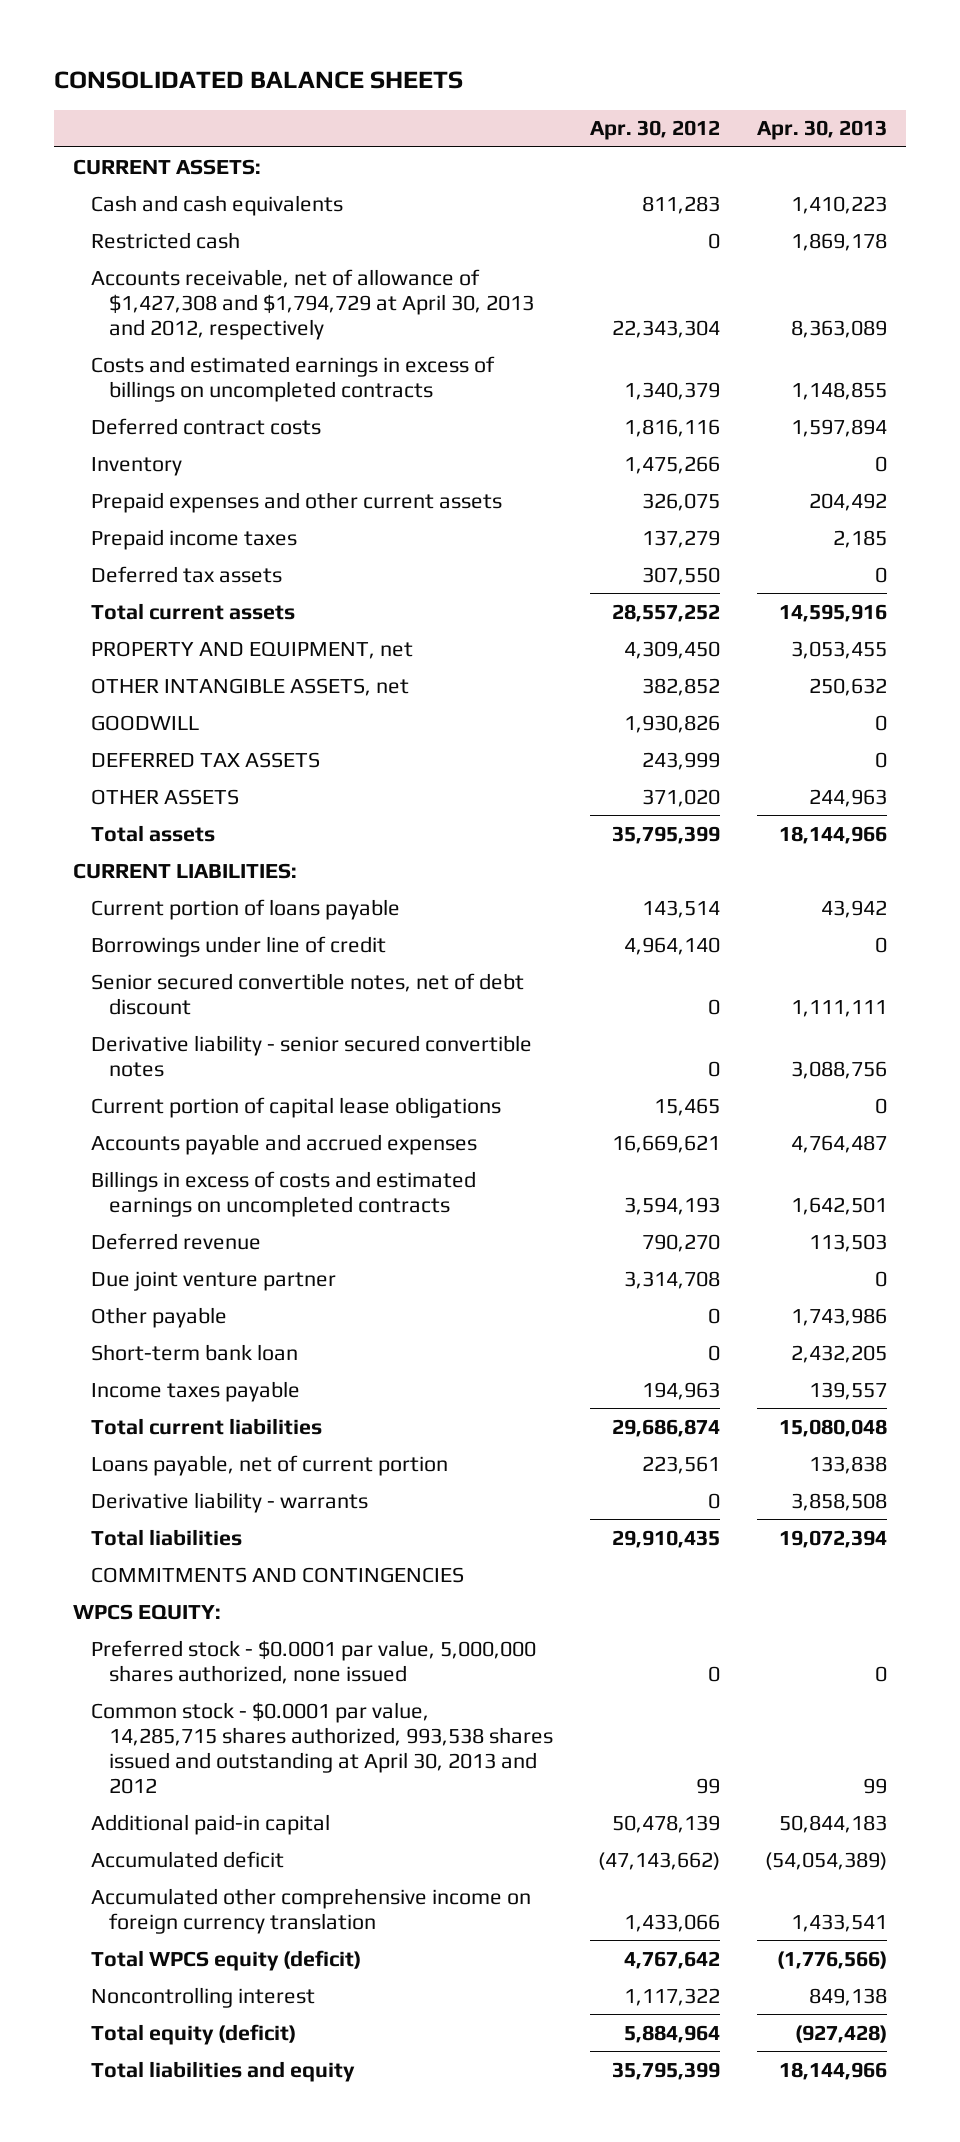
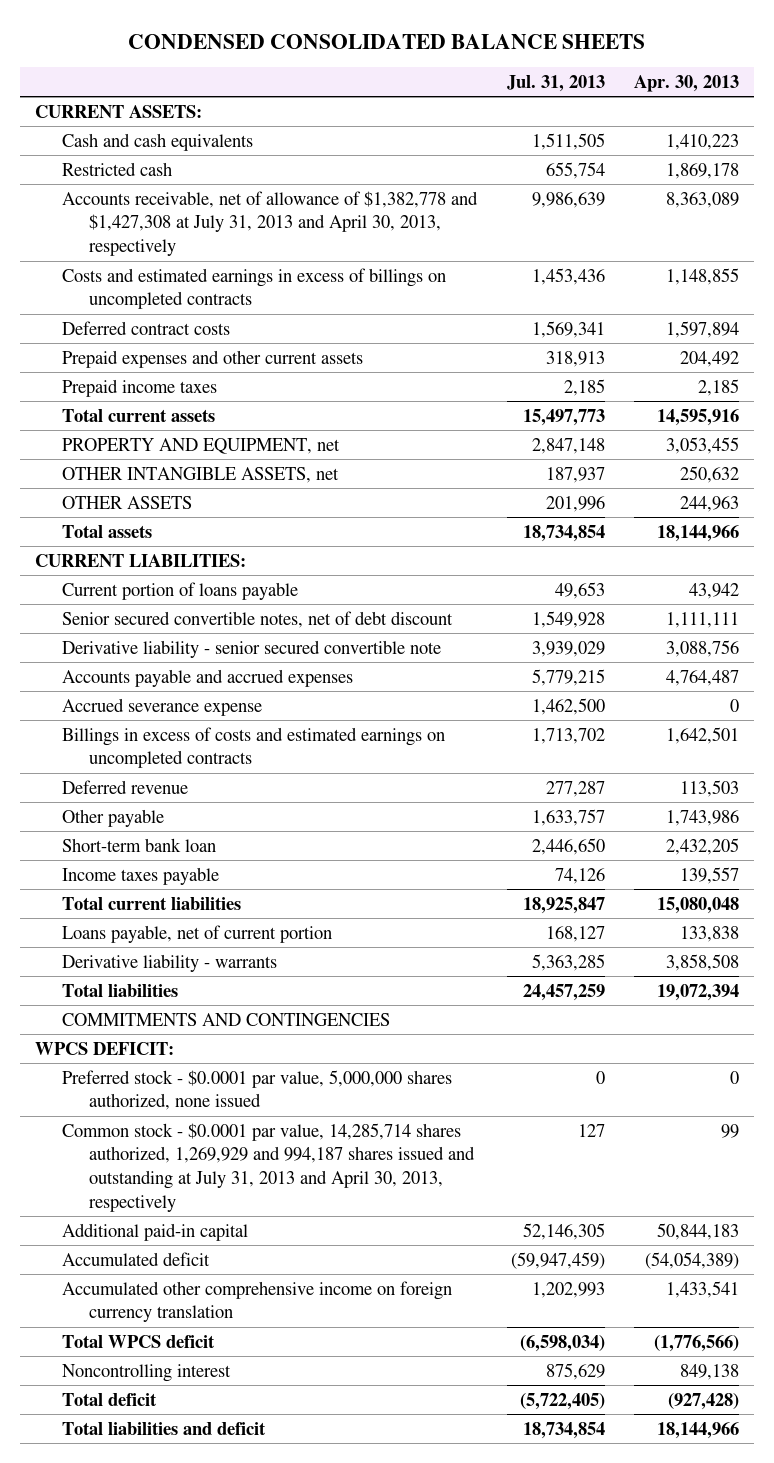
- CONSOLIDATED BALANCE SHEETS
+ CONDENSED CONSOLIDATED BALANCE SHEETS
- | Apr. 30, 2012 | Apr. 30, 2013
+ | Jul. 31, 2013 | Apr. 30, 2013
- Accounts receivable, net of allowance of $1,427,308 and $1,794,729 at April 30, 2013 and 2012, respectively | 22,343,304 | 8,363,089
+ Accounts receivable, net of allowance of $1,382,778 and $1,427,308 at July 31, 2013 and April 30, 2013, respectively | 9,986,639 | 8,363,089
- Inventory | 1,475,266 | 0
- Deferred tax assets | 307,550 | 0
- GOODWILL | 1,930,826 | 0
- DEFERRED TAX ASSETS | 243,999 | 0
- Borrowings under line of credit | 4,964,140 | 0
- Derivative liability - senior secured convertible notes | 0 | 3,088,756
- Current portion of capital lease obligations | 15,465 | 0
+ Derivative liability - senior secured convertible note | 3,939,029 | 3,088,756
+ Accrued severance expense | 1,462,500 | 0
- Due joint venture partner | 3,314,708 | 0
- WPCS EQUITY:
+ WPCS DEFICIT:
- Common stock - $0.0001 par value, 14,285,715 shares authorized, 993,538 shares issued and outstanding at April 30, 2013 and 2012 | 99 | 99
+ Common stock - $0.0001 par value, 14,285,714 shares authorized, 1,269,929 and 994,187 shares issued and outstanding at July 31, 2013 and April 30, 2013, respectively | 127 | 99
- Total WPCS equity (deficit) | 4,767,642 | (1,776,566)
+ Total WPCS deficit | (6,598,034) | (1,776,566)
- Total equity (deficit) | 5,884,964 | (927,428)
- Total liabilities and equity | 35,795,399 | 18,144,966
+ Total deficit | (5,722,405) | (927,428)
+ Total liabilities and deficit | 18,734,854 | 18,144,966

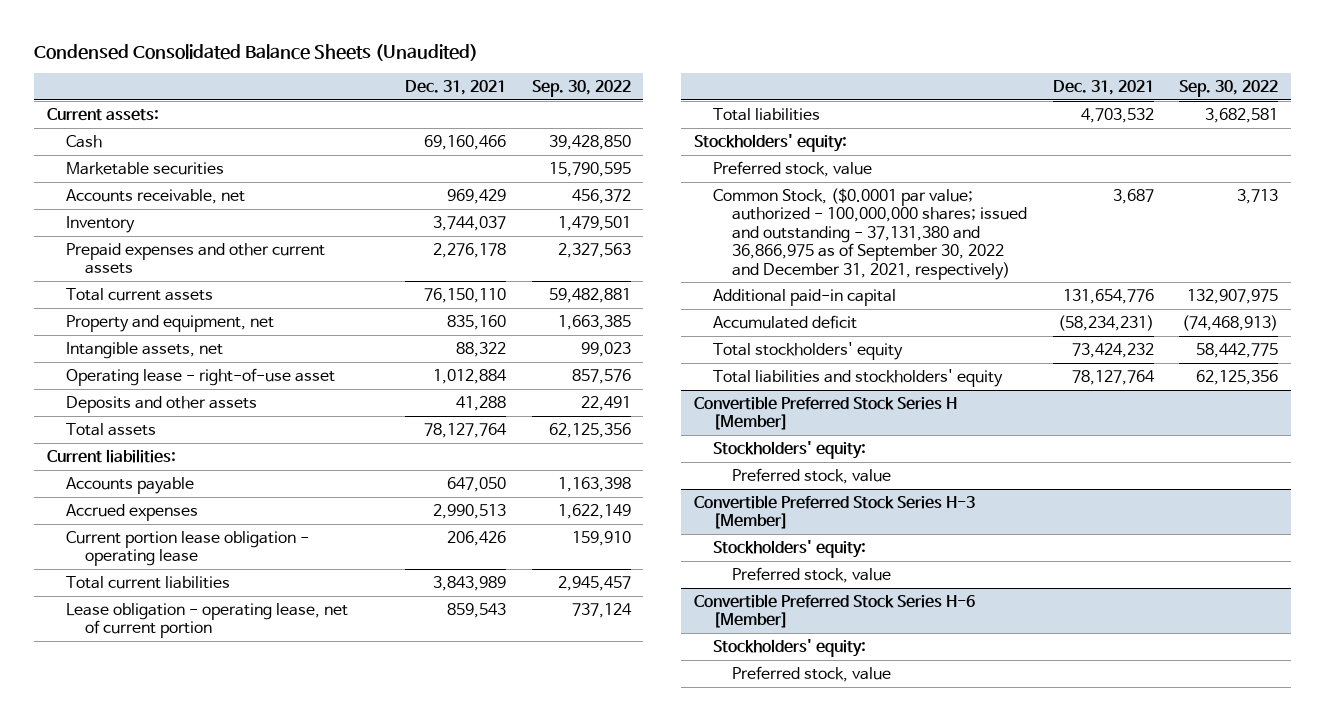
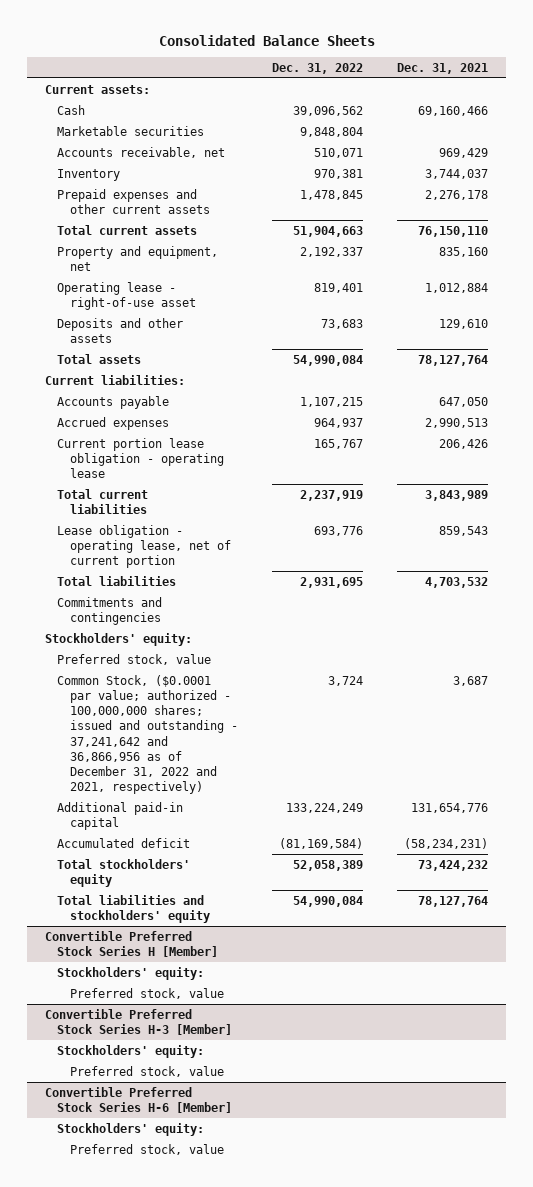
- Condensed Consolidated Balance Sheets (Unaudited)
+ Consolidated Balance Sheets
- | Dec. 31, 2021 | Sep. 30, 2022
+ | Dec. 31, 2022 | Dec. 31, 2021
- Intangible assets, net | 88,322 | 99,023
- Deposits and other assets | 41,288 | 22,491
+ Deposits and other assets | 73,683 | 129,610
+ Commitments and contingencies
- Common Stock, ($0.0001 par value; authorized - 100,000,000 shares; issued and outstanding - 37,131,380 and 36,866,975 as of September 30, 2022 and December 31, 2021, respectively) | 3,687 | 3,713
+ Common Stock, ($0.0001 par value; authorized - 100,000,000 shares; issued and outstanding - 37,241,642 and 36,866,956 as of December 31, 2022 and 2021, respectively) | 3,724 | 3,687

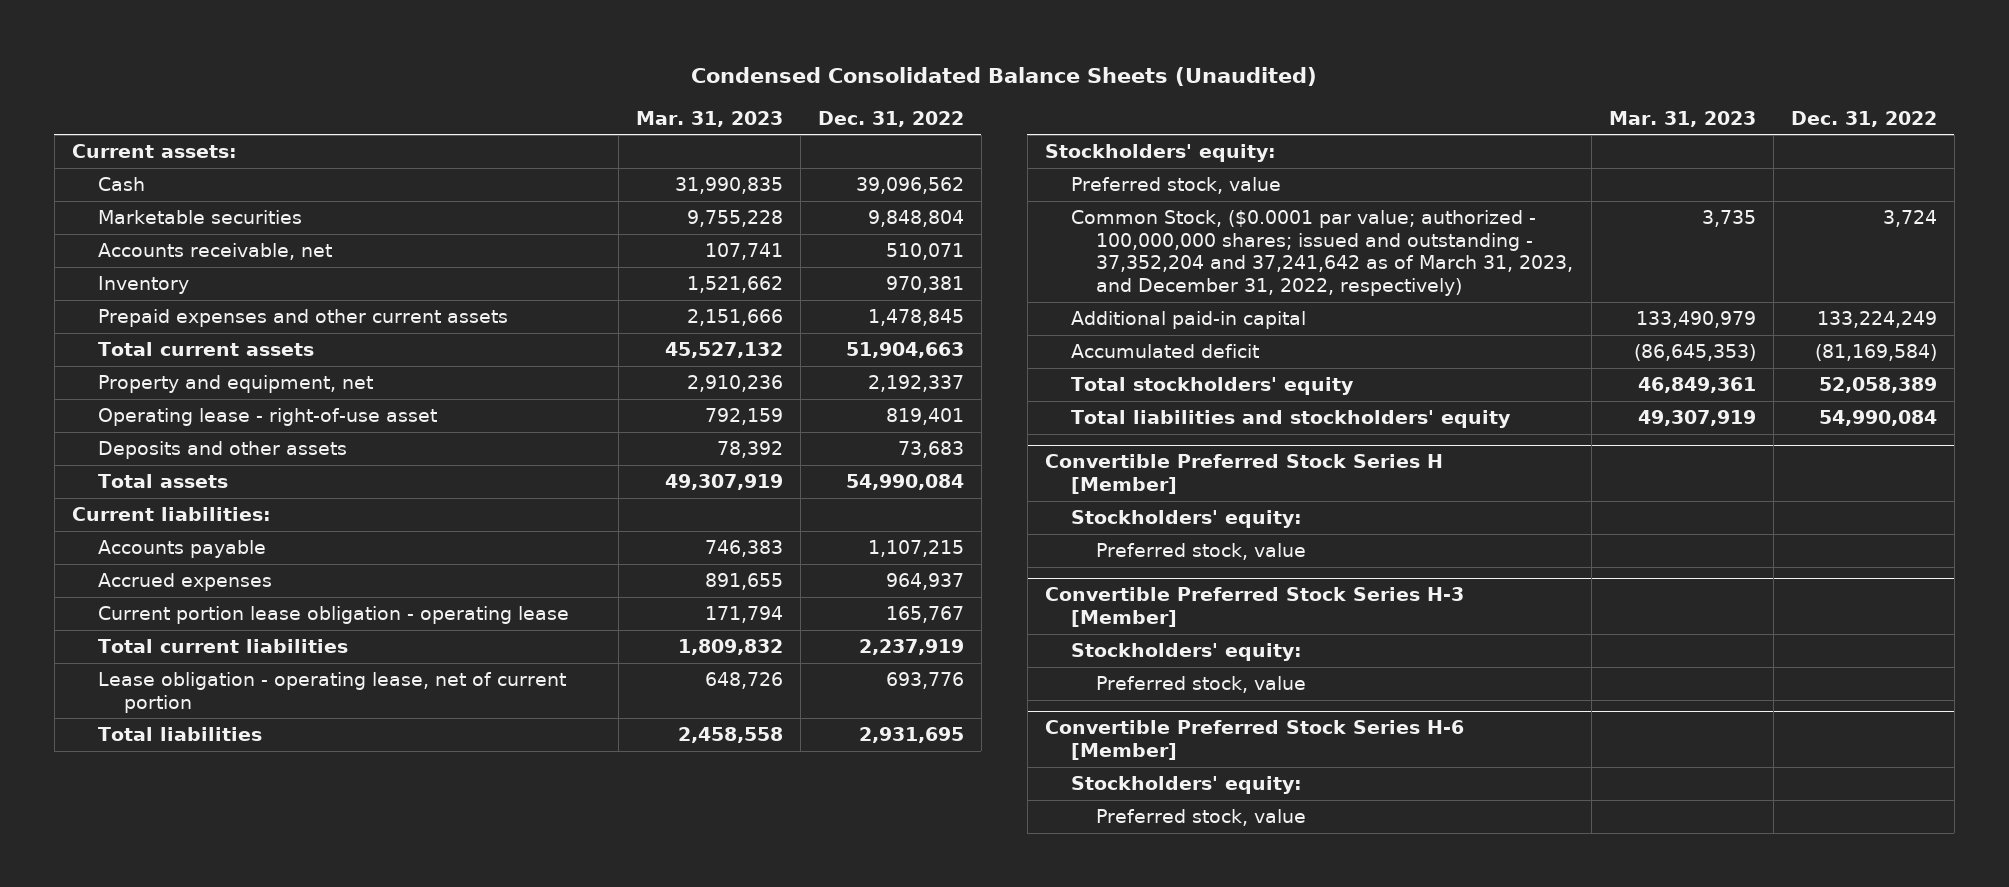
- Consolidated Balance Sheets
+ Condensed Consolidated Balance Sheets (Unaudited)
- | Dec. 31, 2022 | Dec. 31, 2021
+ | Mar. 31, 2023 | Dec. 31, 2022
- Commitments and contingencies
- Common Stock, ($0.0001 par value; authorized - 100,000,000 shares; issued and outstanding - 37,241,642 and 36,866,956 as of December 31, 2022 and 2021, respectively) | 3,724 | 3,687
+ Common Stock, ($0.0001 par value; authorized - 100,000,000 shares; issued and outstanding - 37,352,204 and 37,241,642 as of March 31, 2023, and December 31, 2022, respectively) | 3,735 | 3,724

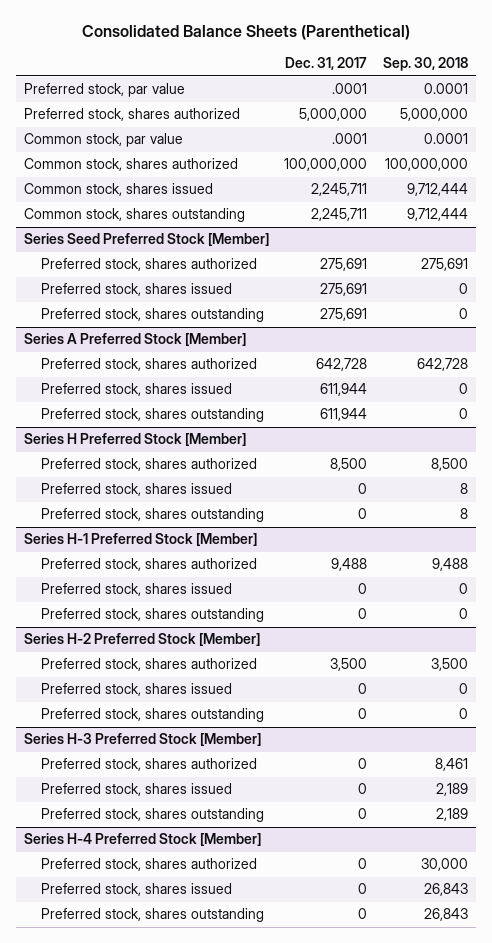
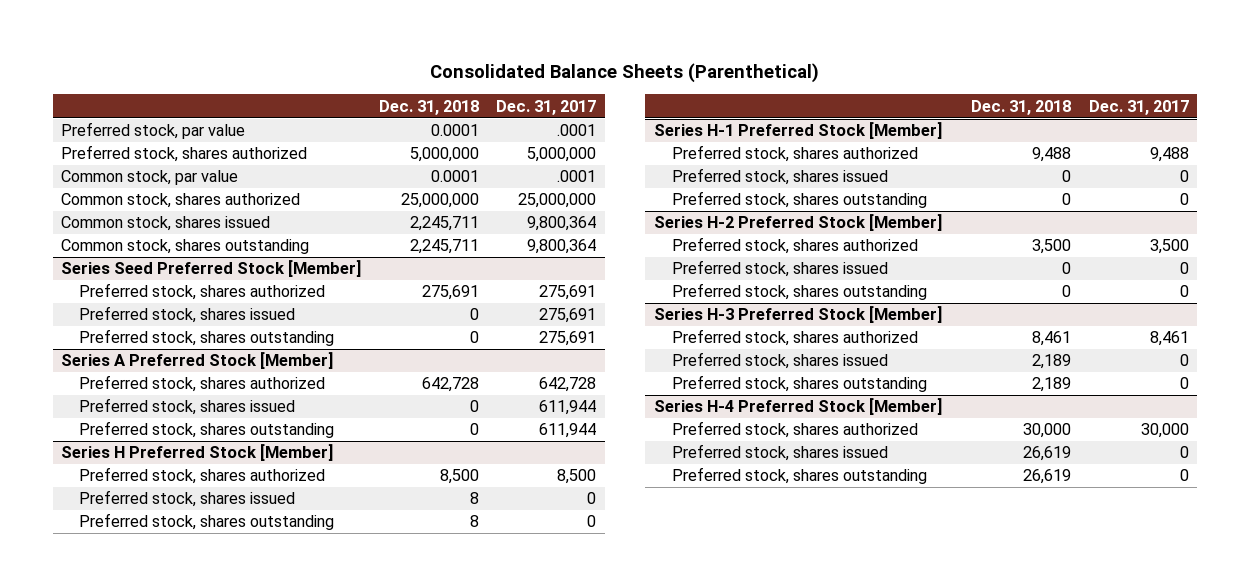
- | Dec. 31, 2017 | Sep. 30, 2018
+ | Dec. 31, 2018 | Dec. 31, 2017
- Common stock, shares authorized | 100,000,000 | 100,000,000
- Common stock, shares issued | 2,245,711 | 9,712,444
- Common stock, shares outstanding | 2,245,711 | 9,712,444
+ Common stock, shares authorized | 25,000,000 | 25,000,000
+ Common stock, shares issued | 2,245,711 | 9,800,364
+ Common stock, shares outstanding | 2,245,711 | 9,800,364
@ Series H-3 Preferred Stock [Member]
- Preferred stock, shares authorized | 0 | 8,461
+ Preferred stock, shares authorized | 8,461 | 8,461
@ Series H-4 Preferred Stock [Member]
- Preferred stock, shares authorized | 0 | 30,000
+ Preferred stock, shares authorized | 30,000 | 30,000

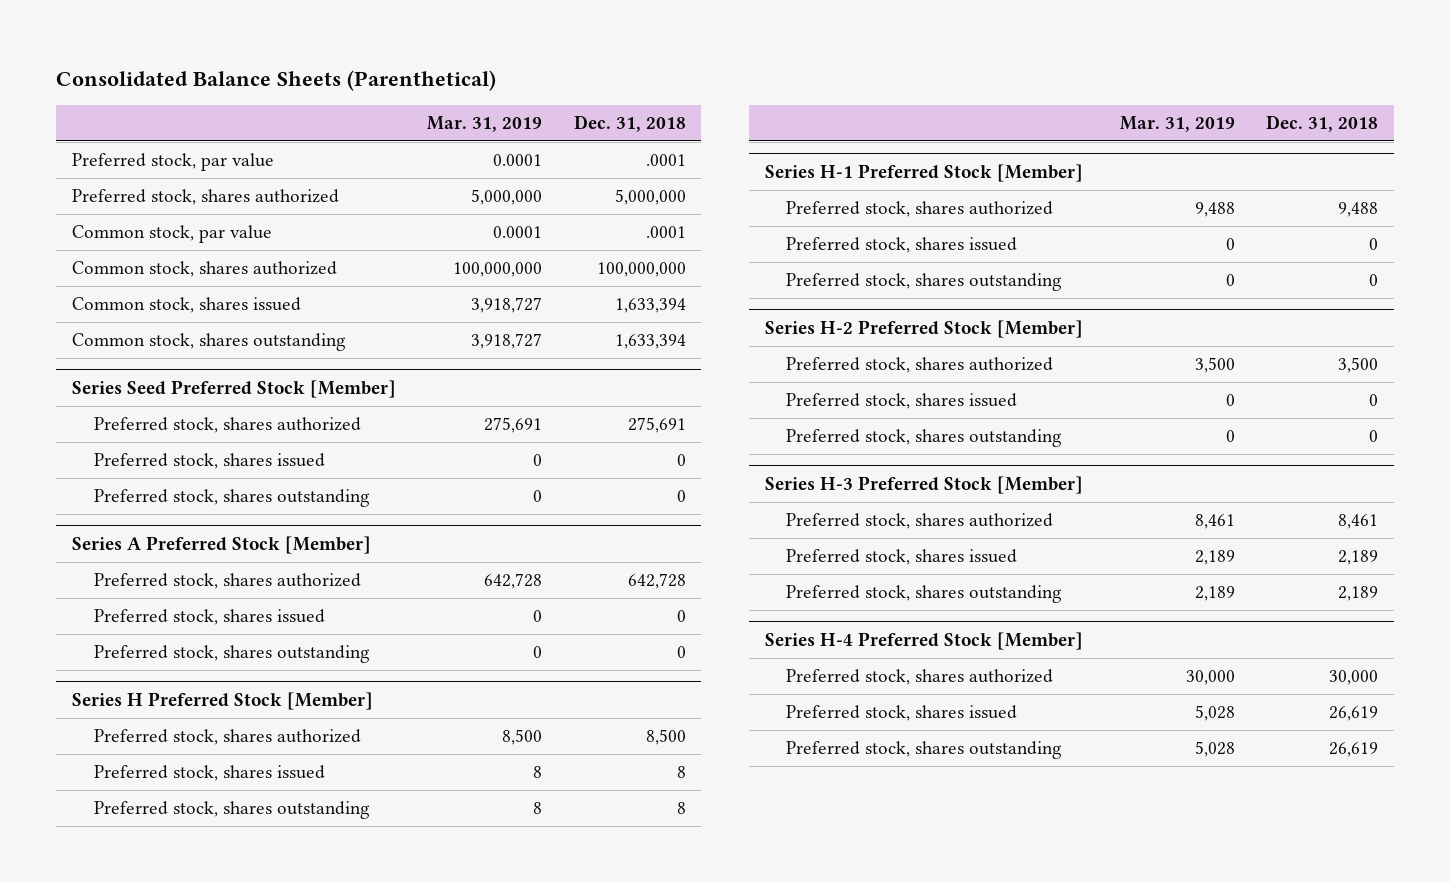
- | Dec. 31, 2018 | Dec. 31, 2017
+ | Mar. 31, 2019 | Dec. 31, 2018
- Preferred stock, par value | 0.0001 | .0001
+ Preferred stock, par value | 0.0001 | .0001
- Common stock, par value | 0.0001 | .0001
- Common stock, shares authorized | 25,000,000 | 25,000,000
- Common stock, shares issued | 2,245,711 | 9,800,364
- Common stock, shares outstanding | 2,245,711 | 9,800,364
+ Common stock, par value | 0.0001 | .0001
+ Common stock, shares authorized | 100,000,000 | 100,000,000
+ Common stock, shares issued | 3,918,727 | 1,633,394
+ Common stock, shares outstanding | 3,918,727 | 1,633,394

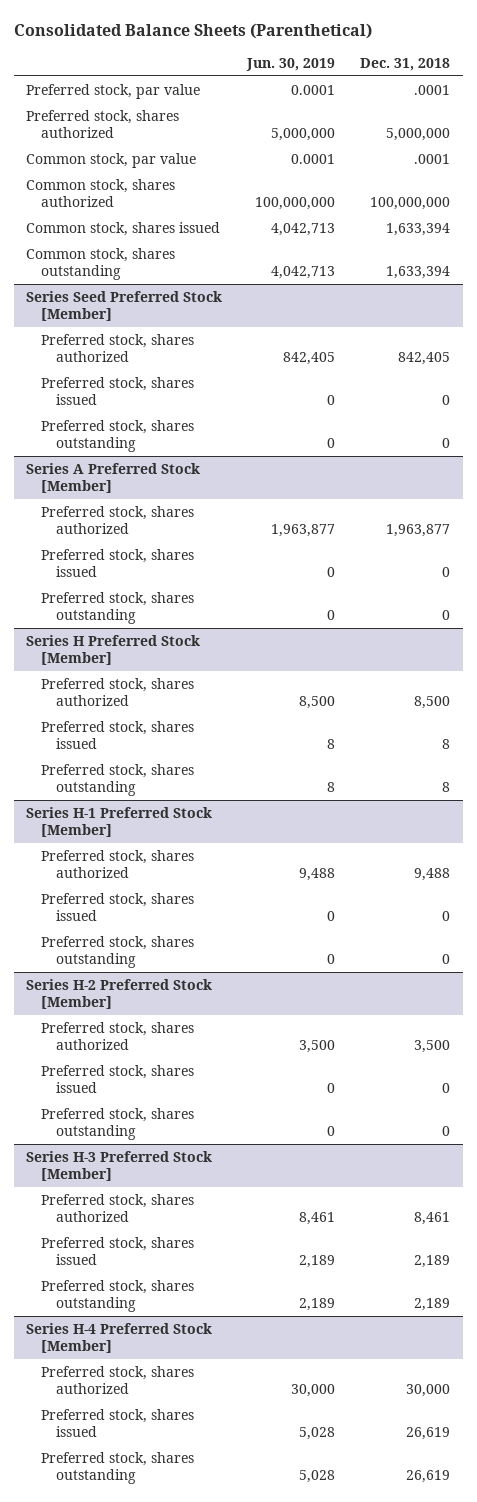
- | Mar. 31, 2019 | Dec. 31, 2018
+ | Jun. 30, 2019 | Dec. 31, 2018
@ Series Seed Preferred Stock [Member]
- Preferred stock, shares authorized | 275,691 | 275,691
+ Preferred stock, shares authorized | 842,405 | 842,405
@ Series A Preferred Stock [Member]
- Preferred stock, shares authorized | 642,728 | 642,728
+ Preferred stock, shares authorized | 1,963,877 | 1,963,877

